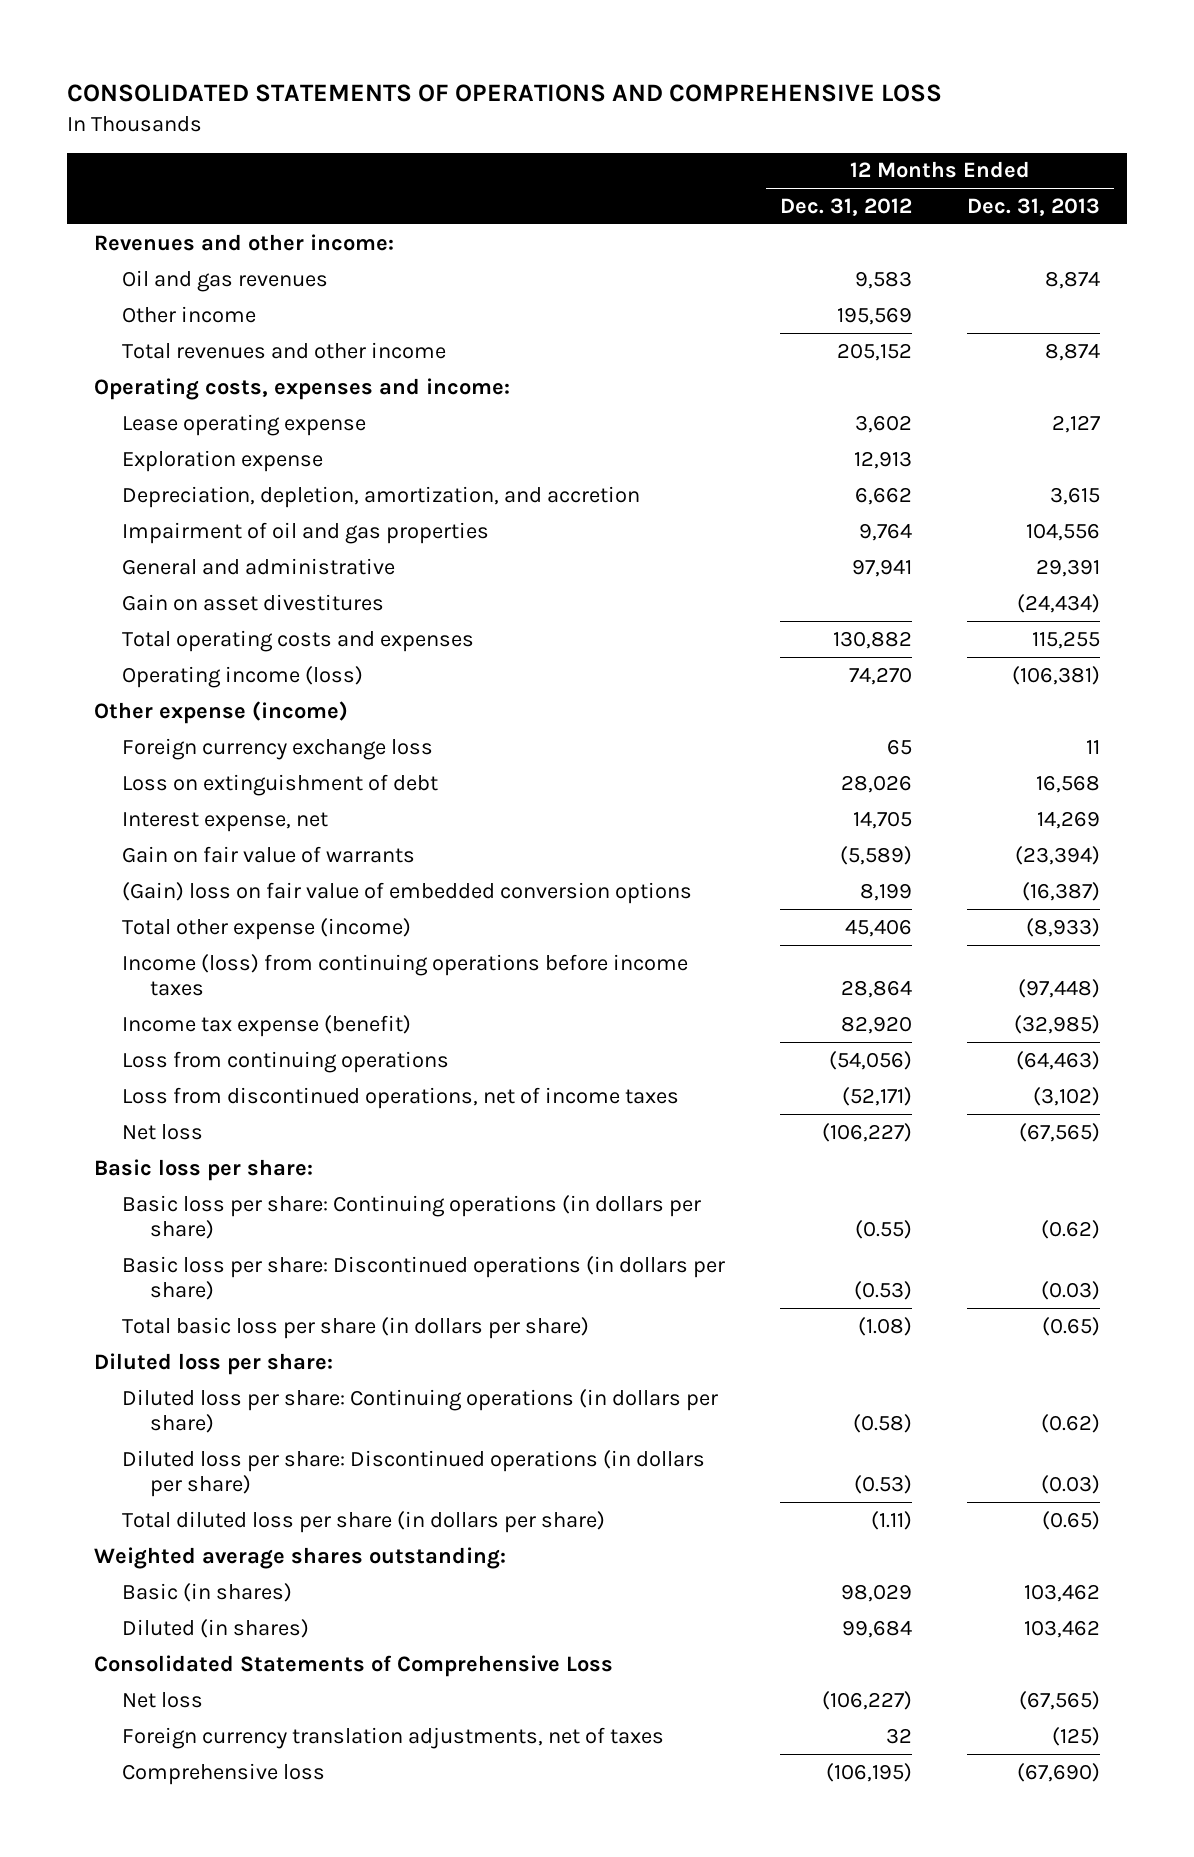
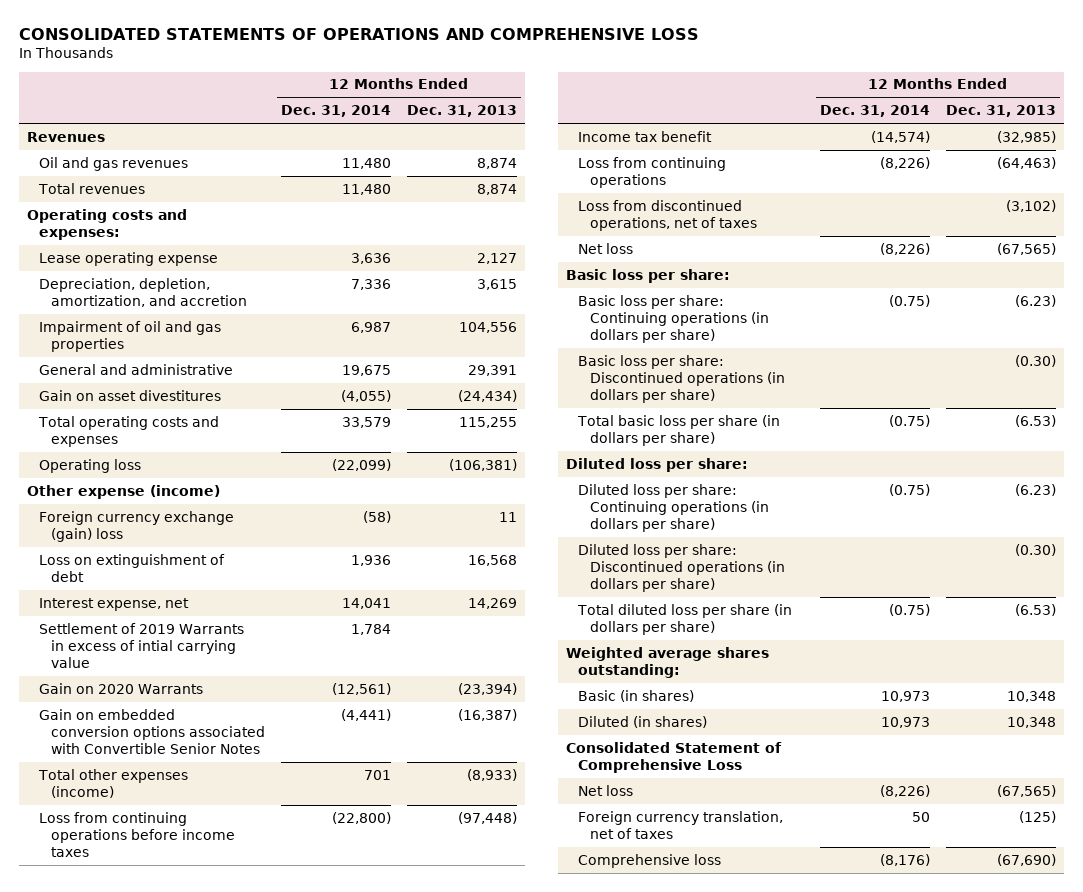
- | 12 Months Ended Dec. 31, 2012 | 12 Months Ended Dec. 31, 2013
+ | 12 Months Ended Dec. 31, 2014 | 12 Months Ended Dec. 31, 2013
- Revenues and other income:
+ Revenues
- Other income | 195,569 |
- Total revenues and other income | 205,152 | 8,874
- Operating costs, expenses and income:
+ Total revenues | 11,480 | 8,874
+ Operating costs and expenses:
- Exploration expense | 12,913 |
- Operating income (loss) | 74,270 | (106,381)
+ Operating loss | (22,099) | (106,381)
- Foreign currency exchange loss | 65 | 11
+ Foreign currency exchange (gain) loss | (58) | 11
- Gain on fair value of warrants | (5,589) | (23,394)
- (Gain) loss on fair value of embedded conversion options | 8,199 | (16,387)
- Total other expense (income) | 45,406 | (8,933)
- Income (loss) from continuing operations before income taxes | 28,864 | (97,448)
- Income tax expense (benefit) | 82,920 | (32,985)
+ Settlement of 2019 Warrants in excess of intial carrying value | 1,784 |
+ Gain on 2020 Warrants | (12,561) | (23,394)
+ Gain on embedded conversion options associated with Convertible Senior Notes | (4,441) | (16,387)
+ Total other expenses (income) | 701 | (8,933)
+ Loss from continuing operations before income taxes | (22,800) | (97,448)
+ Income tax benefit | (14,574) | (32,985)
- Loss from discontinued operations, net of income taxes | (52,171) | (3,102)
+ Loss from discontinued operations, net of taxes | | (3,102)
- Basic loss per share: Continuing operations (in dollars per share) | (0.55) | (0.62)
- Basic loss per share: Discontinued operations (in dollars per share) | (0.53) | (0.03)
- Total basic loss per share (in dollars per share) | (1.08) | (0.65)
+ Basic loss per share: Continuing operations (in dollars per share) | (0.75) | (6.23)
+ Basic loss per share: Discontinued operations (in dollars per share) | | (0.30)
+ Total basic loss per share (in dollars per share) | (0.75) | (6.53)
- Diluted loss per share: Continuing operations (in dollars per share) | (0.58) | (0.62)
- Diluted loss per share: Discontinued operations (in dollars per share) | (0.53) | (0.03)
- Total diluted loss per share (in dollars per share) | (1.11) | (0.65)
+ Diluted loss per share: Continuing operations (in dollars per share) | (0.75) | (6.23)
+ Diluted loss per share: Discontinued operations (in dollars per share) | | (0.30)
+ Total diluted loss per share (in dollars per share) | (0.75) | (6.53)
- Basic (in shares) | 98,029 | 103,462
- Diluted (in shares) | 99,684 | 103,462
- Consolidated Statements of Comprehensive Loss
+ Basic (in shares) | 10,973 | 10,348
+ Diluted (in shares) | 10,973 | 10,348
+ Consolidated Statement of Comprehensive Loss
- Foreign currency translation adjustments, net of taxes | 32 | (125)
+ Foreign currency translation, net of taxes | 50 | (125)

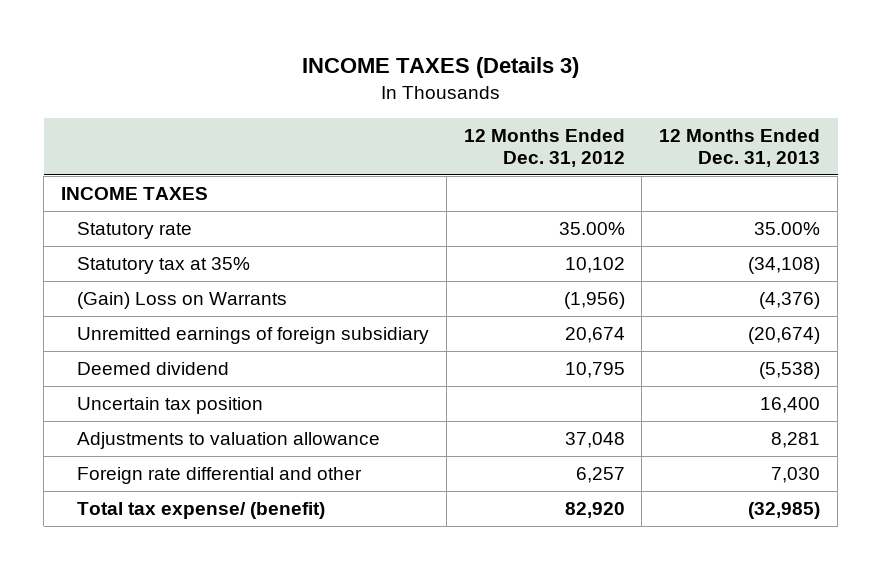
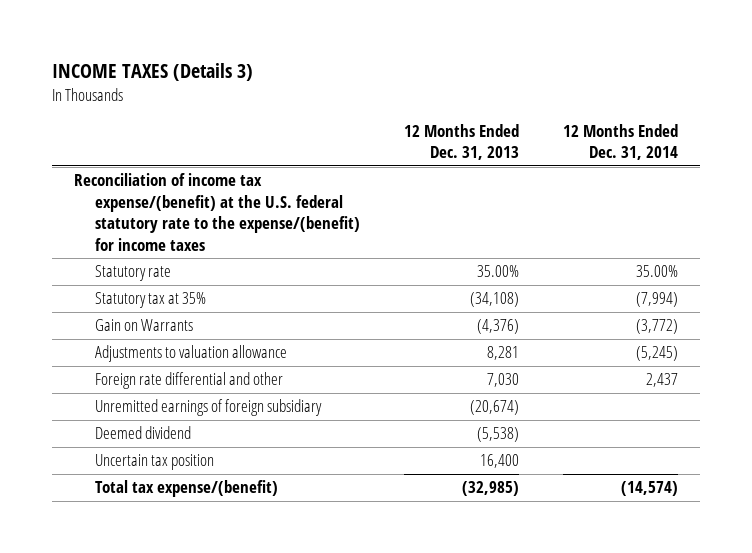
- | 12 Months Ended Dec. 31, 2012 | 12 Months Ended Dec. 31, 2013
+ | 12 Months Ended Dec. 31, 2013 | 12 Months Ended Dec. 31, 2014
- INCOME TAXES
+ Reconciliation of income tax expense/(benefit) at the U.S. federal statutory rate to the expense/(benefit) for income taxes
- (Gain) Loss on Warrants | (1,956) | (4,376)
+ Gain on Warrants | (4,376) | (3,772)
moved up: Adjustments to valuation allowance | 8,281 | (5,245)
moved up: Foreign rate differential and other | 7,030 | 2,437
- Total tax expense/ (benefit) | 82,920 | (32,985)
+ Total tax expense/(benefit) | (32,985) | (14,574)

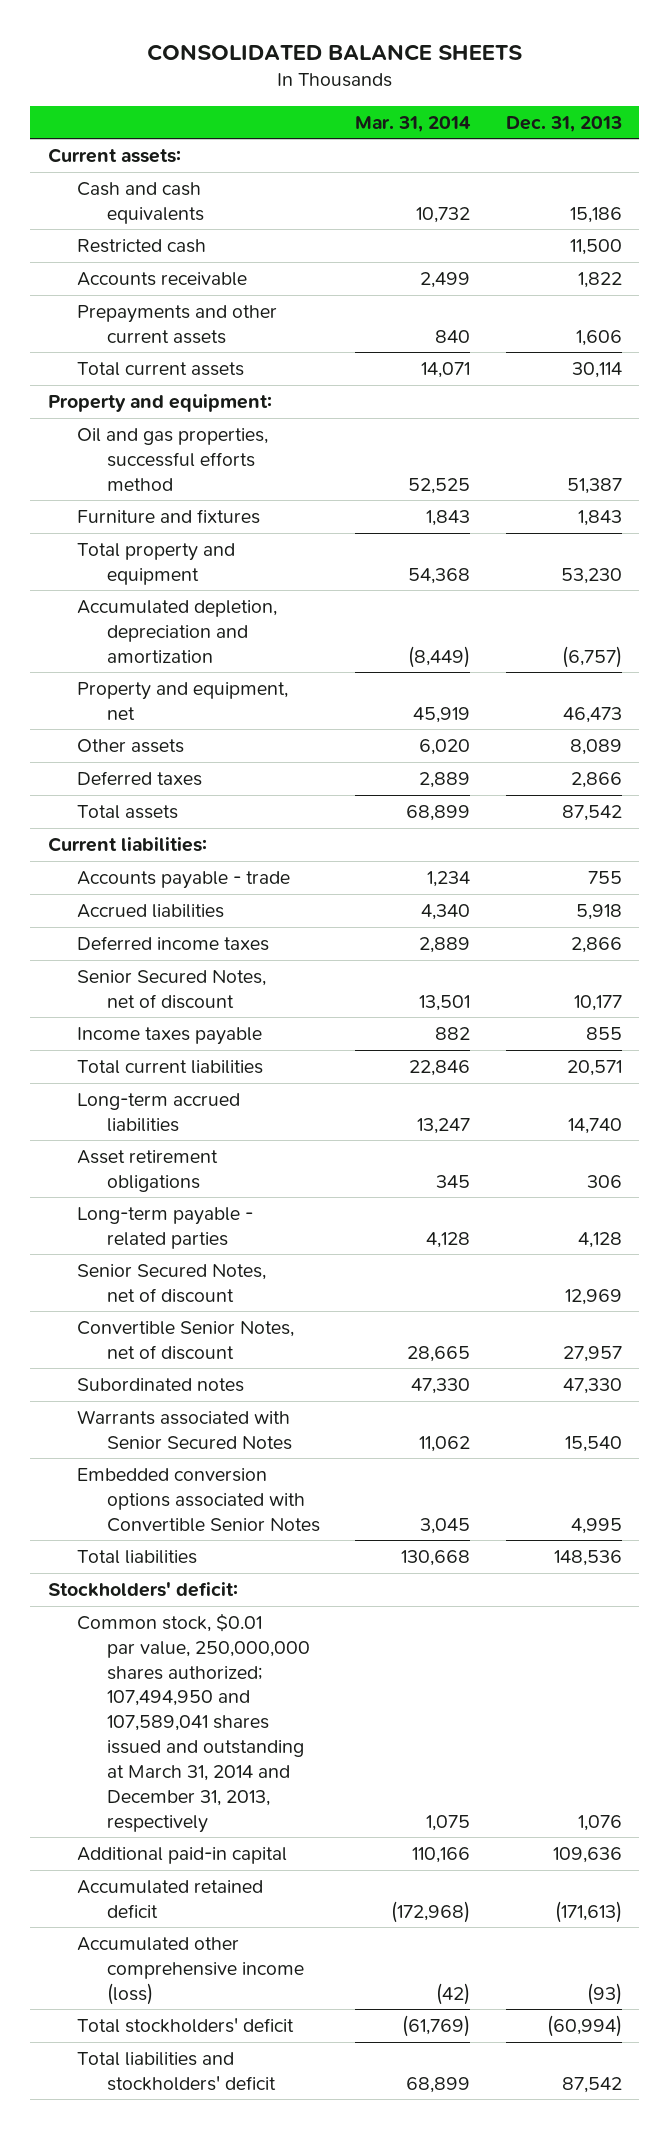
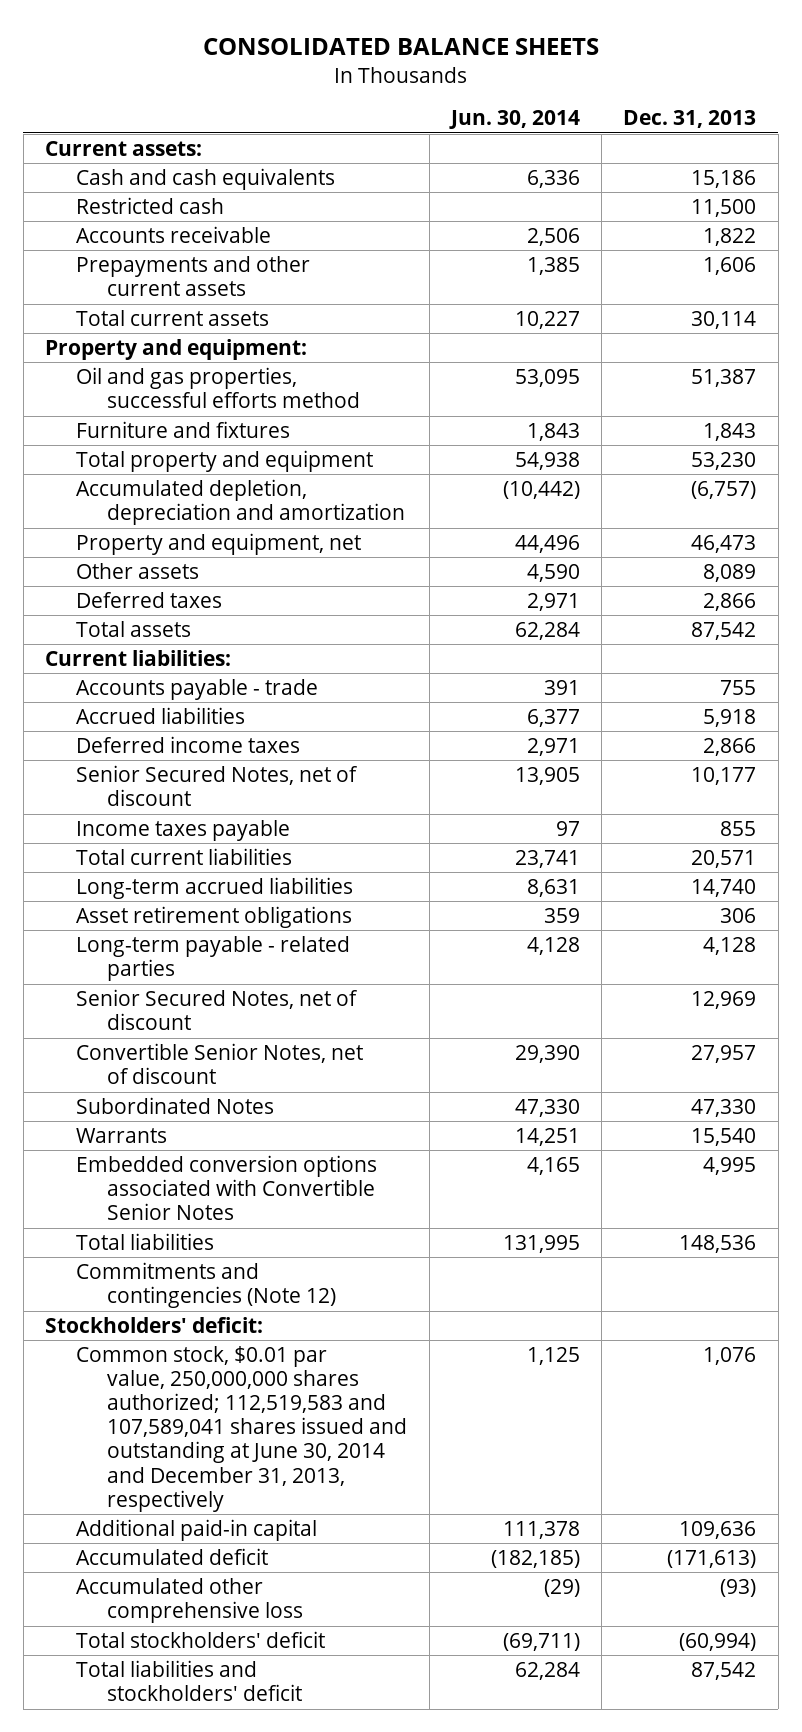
- | Mar. 31, 2014 | Dec. 31, 2013
+ | Jun. 30, 2014 | Dec. 31, 2013
- Subordinated notes | 47,330 | 47,330
- Warrants associated with Senior Secured Notes | 11,062 | 15,540
+ Subordinated Notes | 47,330 | 47,330
+ Warrants | 14,251 | 15,540
+ Commitments and contingencies (Note 12)
- Common stock, $0.01 par value, 250,000,000 shares authorized; 107,494,950 and 107,589,041 shares issued and outstanding at March 31, 2014 and December 31, 2013, respectively | 1,075 | 1,076
+ Common stock, $0.01 par value, 250,000,000 shares authorized; 112,519,583 and 107,589,041 shares issued and outstanding at June 30, 2014 and December 31, 2013, respectively | 1,125 | 1,076
- Accumulated retained deficit | (172,968) | (171,613)
- Accumulated other comprehensive income (loss) | (42) | (93)
+ Accumulated deficit | (182,185) | (171,613)
+ Accumulated other comprehensive loss | (29) | (93)

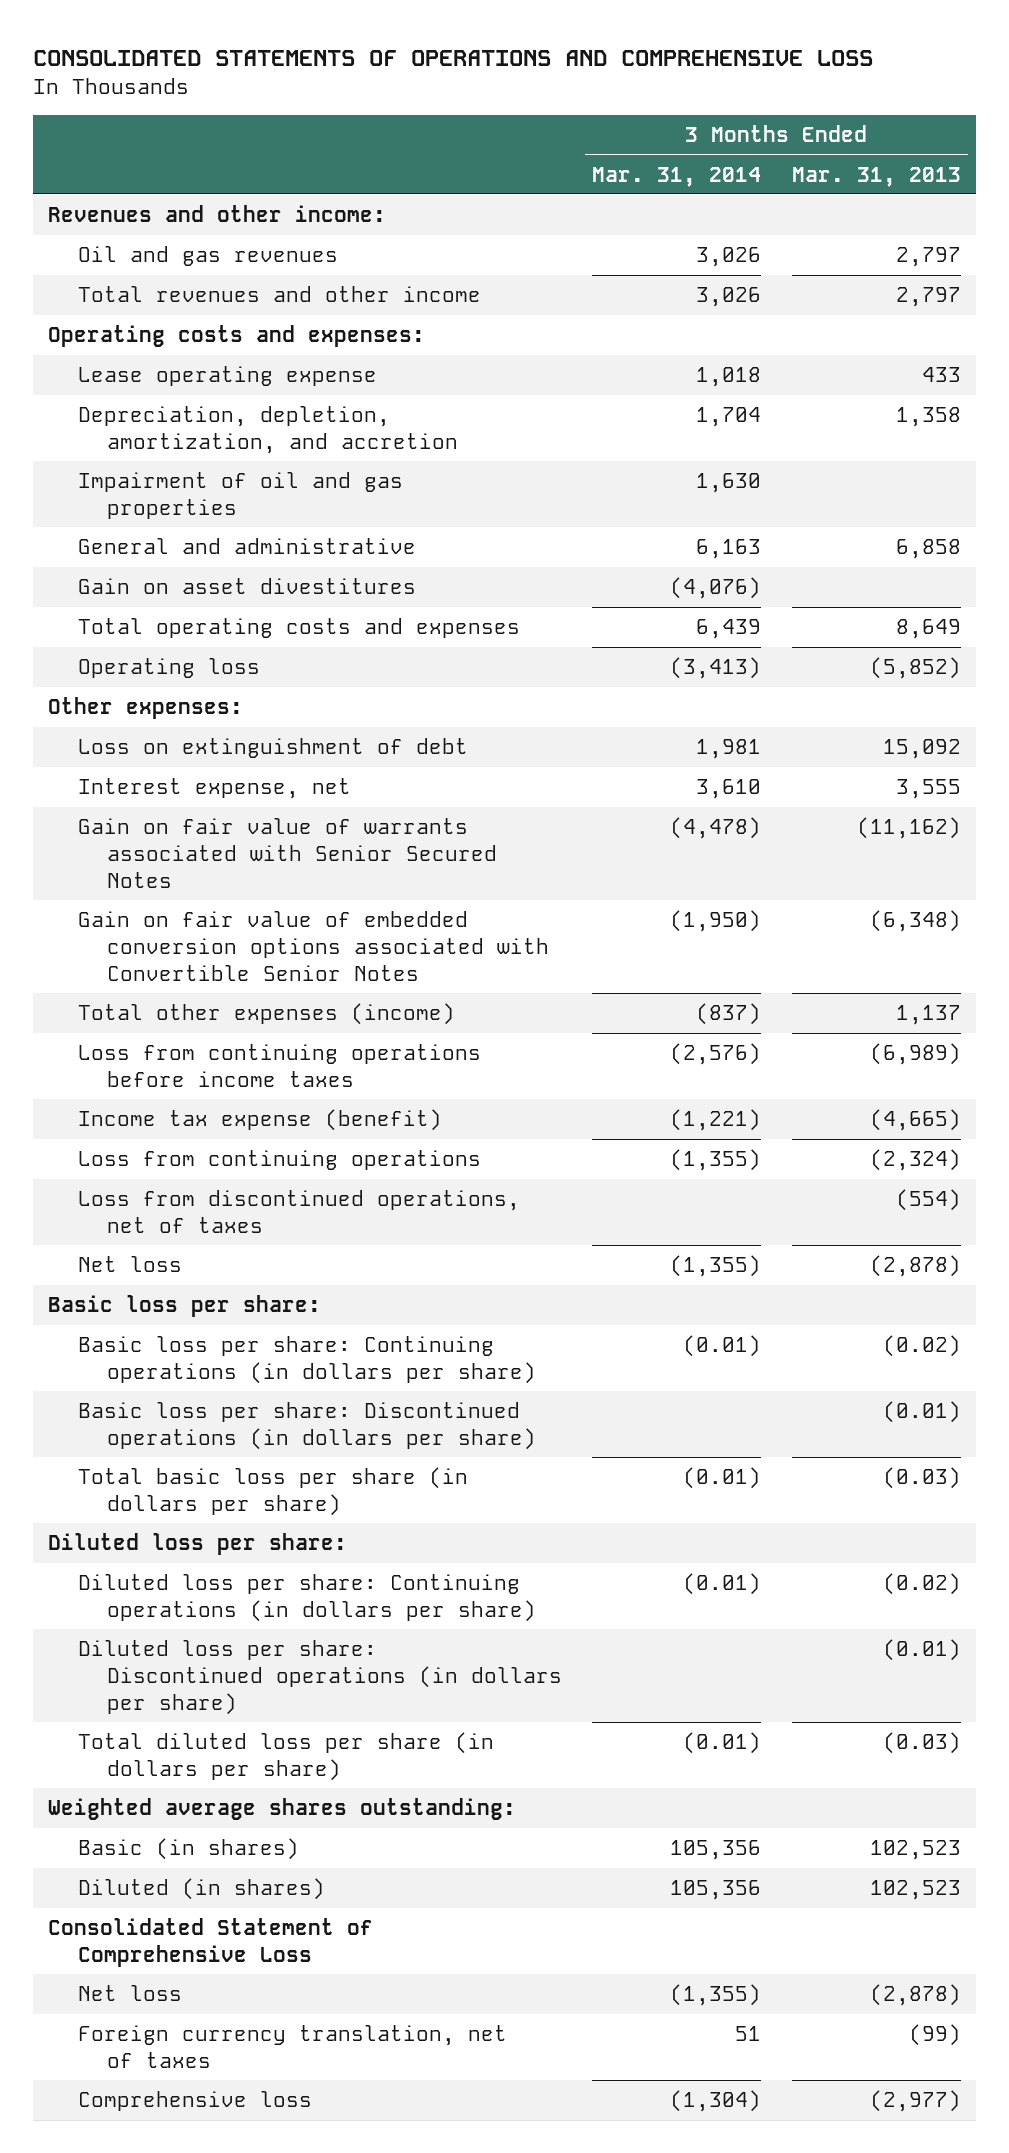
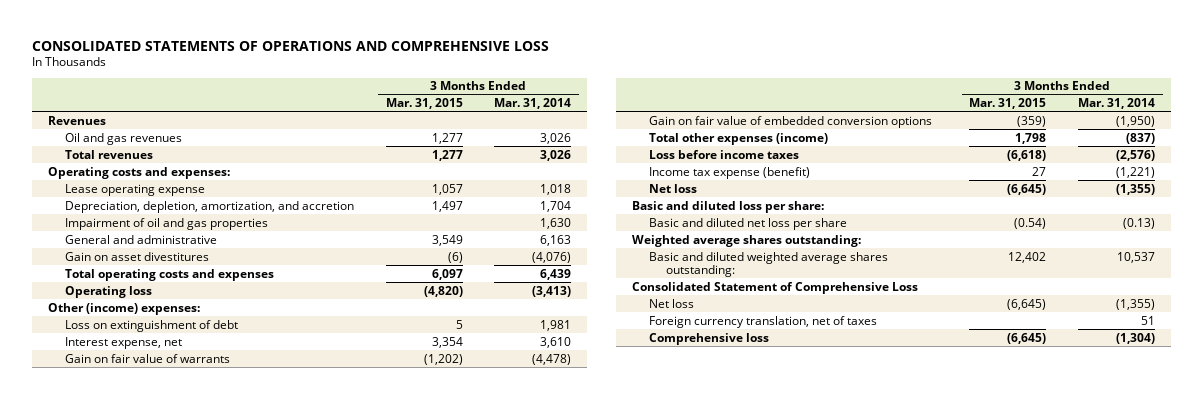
- | 3 Months Ended Mar. 31, 2014 | 3 Months Ended Mar. 31, 2013
+ | 3 Months Ended Mar. 31, 2015 | 3 Months Ended Mar. 31, 2014
- Revenues and other income:
+ Revenues
- Total revenues and other income | 3,026 | 2,797
+ Total revenues | 1,277 | 3,026
- Other expenses:
+ Other (income) expenses:
- Gain on fair value of warrants associated with Senior Secured Notes | (4,478) | (11,162)
- Gain on fair value of embedded conversion options associated with Convertible Senior Notes | (1,950) | (6,348)
+ Gain on fair value of warrants | (1,202) | (4,478)
+ Gain on fair value of embedded conversion options | (359) | (1,950)
- Loss from continuing operations before income taxes | (2,576) | (6,989)
+ Loss before income taxes | (6,618) | (2,576)
- Loss from continuing operations | (1,355) | (2,324)
- Loss from discontinued operations, net of taxes | | (554)
- Basic loss per share:
- Basic loss per share: Continuing operations (in dollars per share) | (0.01) | (0.02)
- Basic loss per share: Discontinued operations (in dollars per share) | | (0.01)
- Total basic loss per share (in dollars per share) | (0.01) | (0.03)
- Diluted loss per share:
- Diluted loss per share: Continuing operations (in dollars per share) | (0.01) | (0.02)
- Diluted loss per share: Discontinued operations (in dollars per share) | | (0.01)
- Total diluted loss per share (in dollars per share) | (0.01) | (0.03)
+ Basic and diluted loss per share:
+ Basic and diluted net loss per share | (0.54) | (0.13)
- Basic (in shares) | 105,356 | 102,523
- Diluted (in shares) | 105,356 | 102,523
+ Basic and diluted weighted average shares outstanding: | 12,402 | 10,537

